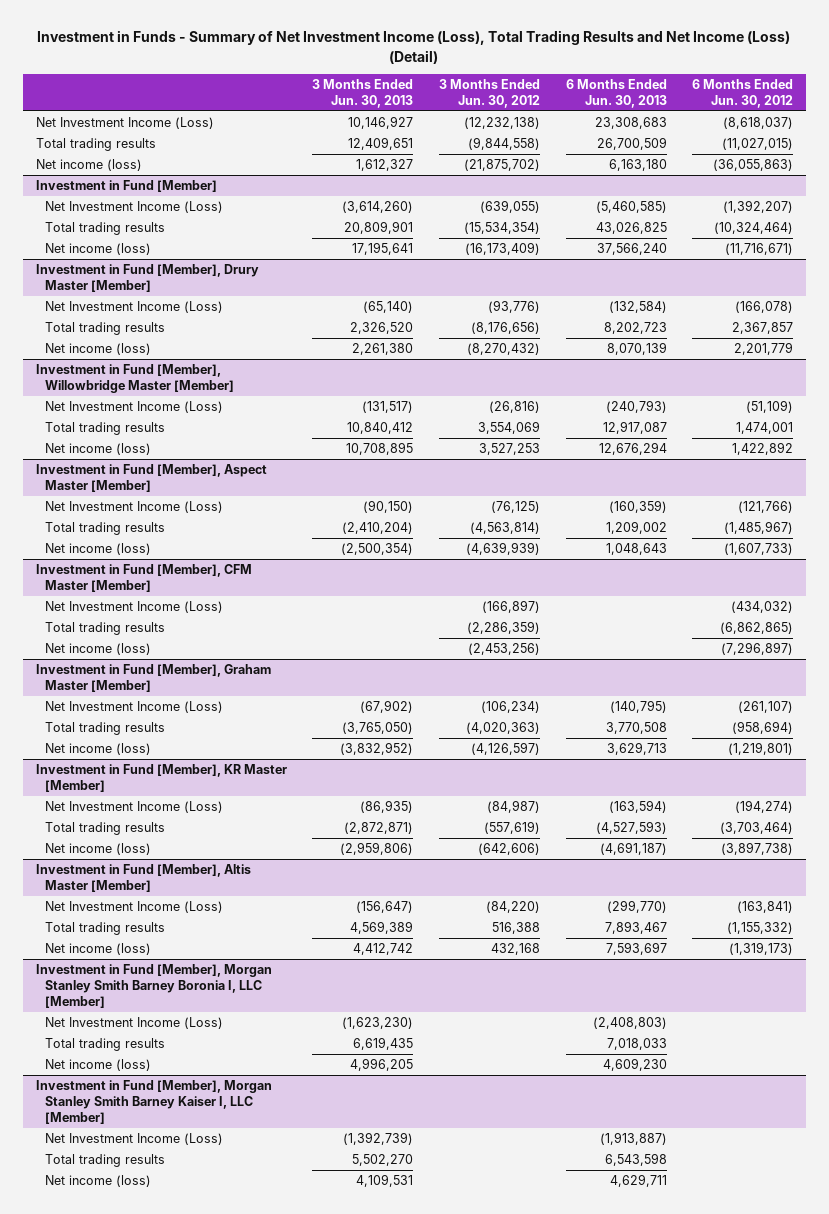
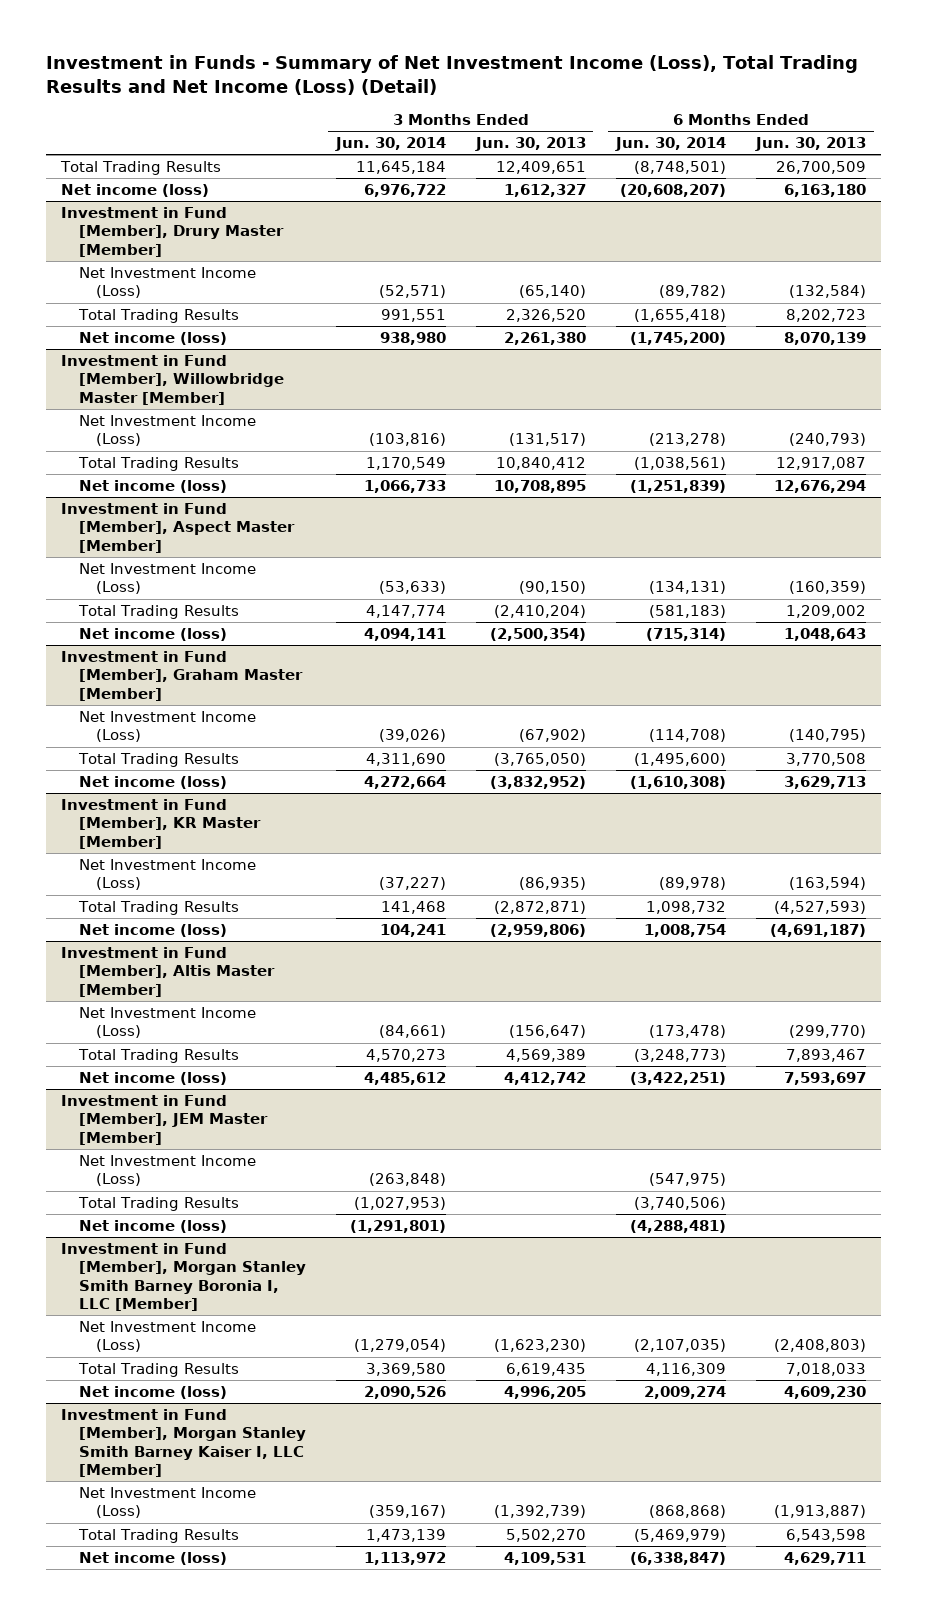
- | 3 Months Ended Jun. 30, 2013 | 3 Months Ended Jun. 30, 2012 | 6 Months Ended Jun. 30, 2013 | 6 Months Ended Jun. 30, 2012
+ | 3 Months Ended Jun. 30, 2014 | 3 Months Ended Jun. 30, 2013 | 6 Months Ended Jun. 30, 2014 | 6 Months Ended Jun. 30, 2013
- Net Investment Income (Loss) | 10,146,927 | (12,232,138) | 23,308,683 | (8,618,037)
- Total trading results | 12,409,651 | (9,844,558) | 26,700,509 | (11,027,015)
+ Total Trading Results | 11,645,184 | 12,409,651 | (8,748,501) | 26,700,509
- Investment in Fund [Member]
- Net Investment Income (Loss) | (3,614,260) | (639,055) | (5,460,585) | (1,392,207)
- Total trading results | 20,809,901 | (15,534,354) | 43,026,825 | (10,324,464)
- Net income (loss) | 17,195,641 | (16,173,409) | 37,566,240 | (11,716,671)
@ Investment in Fund [Member], Drury Master [Member]
- Total trading results | 2,326,520 | (8,176,656) | 8,202,723 | 2,367,857
+ Total Trading Results | 991,551 | 2,326,520 | (1,655,418) | 8,202,723
@ Investment in Fund [Member], Willowbridge Master [Member]
- Total trading results | 10,840,412 | 3,554,069 | 12,917,087 | 1,474,001
+ Total Trading Results | 1,170,549 | 10,840,412 | (1,038,561) | 12,917,087
@ Investment in Fund [Member], Aspect Master [Member]
- Total trading results | (2,410,204) | (4,563,814) | 1,209,002 | (1,485,967)
+ Total Trading Results | 4,147,774 | (2,410,204) | (581,183) | 1,209,002
- Investment in Fund [Member], CFM Master [Member]
- Net Investment Income (Loss) | | (166,897) | | (434,032)
- Total trading results | | (2,286,359) | | (6,862,865)
- Net income (loss) | | (2,453,256) | | (7,296,897)
@ Investment in Fund [Member], Graham Master [Member]
- Total trading results | (3,765,050) | (4,020,363) | 3,770,508 | (958,694)
+ Total Trading Results | 4,311,690 | (3,765,050) | (1,495,600) | 3,770,508
@ Investment in Fund [Member], KR Master [Member]
- Total trading results | (2,872,871) | (557,619) | (4,527,593) | (3,703,464)
+ Total Trading Results | 141,468 | (2,872,871) | 1,098,732 | (4,527,593)
@ Investment in Fund [Member], Altis Master [Member]
- Total trading results | 4,569,389 | 516,388 | 7,893,467 | (1,155,332)
+ Total Trading Results | 4,570,273 | 4,569,389 | (3,248,773) | 7,893,467
+ Investment in Fund [Member], JEM Master [Member]
+ Net Investment Income (Loss) | (263,848) | | (547,975) |
+ Total Trading Results | (1,027,953) | | (3,740,506) |
+ Net income (loss) | (1,291,801) | | (4,288,481) |
@ Investment in Fund [Member], Morgan Stanley Smith Barney Boronia I, LLC [Member]
- Total trading results | 6,619,435 | | 7,018,033 |
+ Total Trading Results | 3,369,580 | 6,619,435 | 4,116,309 | 7,018,033
@ Investment in Fund [Member], Morgan Stanley Smith Barney Kaiser I, LLC [Member]
- Total trading results | 5,502,270 | | 6,543,598 |
+ Total Trading Results | 1,473,139 | 5,502,270 | (5,469,979) | 6,543,598

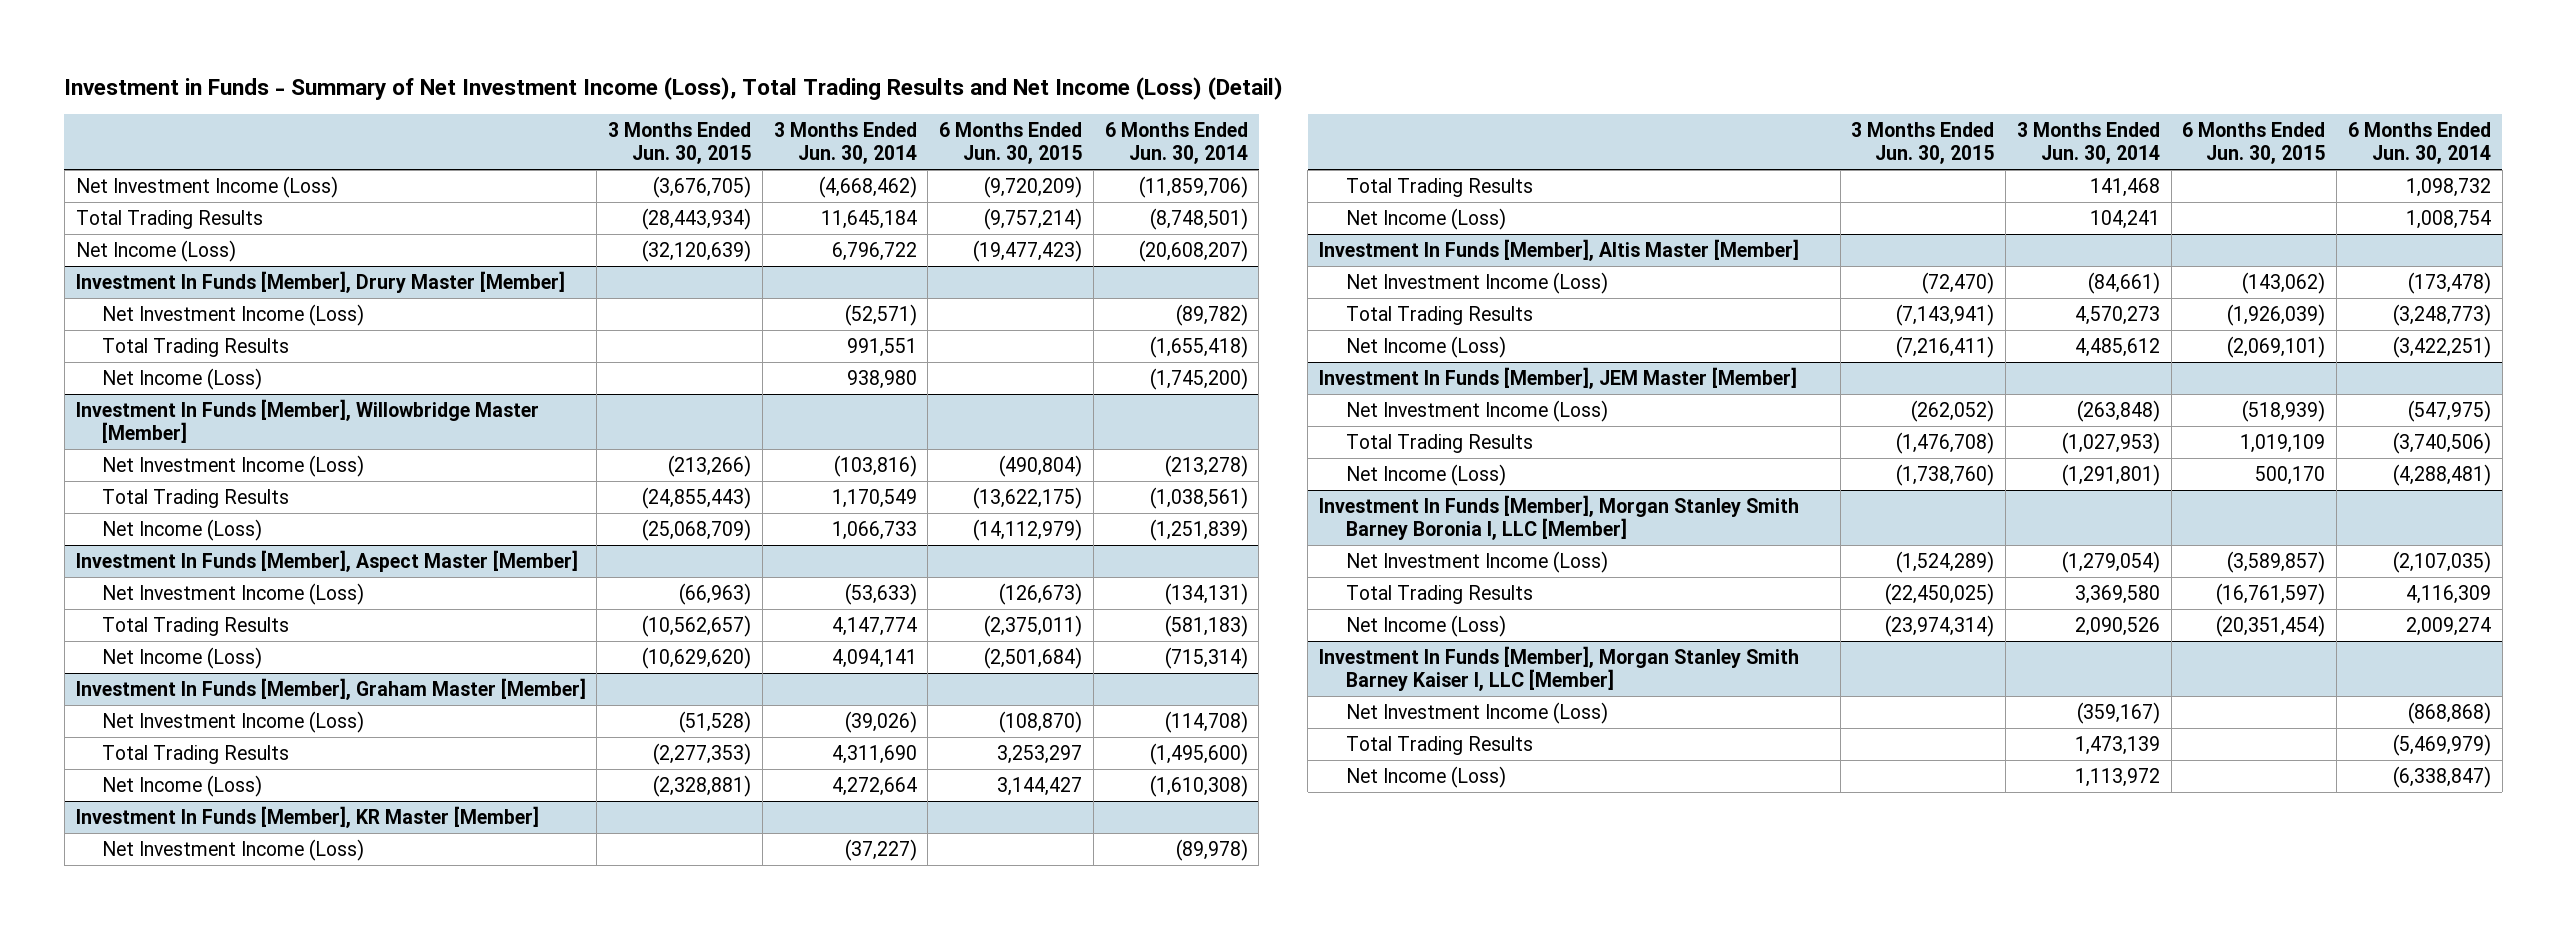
- | 3 Months Ended Jun. 30, 2014 | 3 Months Ended Jun. 30, 2013 | 6 Months Ended Jun. 30, 2014 | 6 Months Ended Jun. 30, 2013
+ | 3 Months Ended Jun. 30, 2015 | 3 Months Ended Jun. 30, 2014 | 6 Months Ended Jun. 30, 2015 | 6 Months Ended Jun. 30, 2014
+ Net Investment Income (Loss) | (3,676,705) | (4,668,462) | (9,720,209) | (11,859,706)
- Net income (loss) | 6,976,722 | 1,612,327 | (20,608,207) | 6,163,180
- Investment in Fund [Member], Drury Master [Member]
+ Net Income (Loss) | (32,120,639) | 6,796,722 | (19,477,423) | (20,608,207)
+ Investment In Funds [Member], Drury Master [Member]
- Net income (loss) | 938,980 | 2,261,380 | (1,745,200) | 8,070,139
- Investment in Fund [Member], Willowbridge Master [Member]
+ Net Income (Loss) | | 938,980 | | (1,745,200)
+ Investment In Funds [Member], Willowbridge Master [Member]
- Net income (loss) | 1,066,733 | 10,708,895 | (1,251,839) | 12,676,294
- Investment in Fund [Member], Aspect Master [Member]
+ Net Income (Loss) | (25,068,709) | 1,066,733 | (14,112,979) | (1,251,839)
+ Investment In Funds [Member], Aspect Master [Member]
- Net income (loss) | 4,094,141 | (2,500,354) | (715,314) | 1,048,643
- Investment in Fund [Member], Graham Master [Member]
+ Net Income (Loss) | (10,629,620) | 4,094,141 | (2,501,684) | (715,314)
+ Investment In Funds [Member], Graham Master [Member]
- Net income (loss) | 4,272,664 | (3,832,952) | (1,610,308) | 3,629,713
- Investment in Fund [Member], KR Master [Member]
+ Net Income (Loss) | (2,328,881) | 4,272,664 | 3,144,427 | (1,610,308)
+ Investment In Funds [Member], KR Master [Member]
- Net income (loss) | 104,241 | (2,959,806) | 1,008,754 | (4,691,187)
- Investment in Fund [Member], Altis Master [Member]
+ Net Income (Loss) | | 104,241 | | 1,008,754
+ Investment In Funds [Member], Altis Master [Member]
- Net income (loss) | 4,485,612 | 4,412,742 | (3,422,251) | 7,593,697
- Investment in Fund [Member], JEM Master [Member]
+ Net Income (Loss) | (7,216,411) | 4,485,612 | (2,069,101) | (3,422,251)
+ Investment In Funds [Member], JEM Master [Member]
- Net income (loss) | (1,291,801) | | (4,288,481) |
- Investment in Fund [Member], Morgan Stanley Smith Barney Boronia I, LLC [Member]
+ Net Income (Loss) | (1,738,760) | (1,291,801) | 500,170 | (4,288,481)
+ Investment In Funds [Member], Morgan Stanley Smith Barney Boronia I, LLC [Member]
- Net income (loss) | 2,090,526 | 4,996,205 | 2,009,274 | 4,609,230
- Investment in Fund [Member], Morgan Stanley Smith Barney Kaiser I, LLC [Member]
+ Net Income (Loss) | (23,974,314) | 2,090,526 | (20,351,454) | 2,009,274
+ Investment In Funds [Member], Morgan Stanley Smith Barney Kaiser I, LLC [Member]
- Net income (loss) | 1,113,972 | 4,109,531 | (6,338,847) | 4,629,711
+ Net Income (Loss) | | 1,113,972 | | (6,338,847)

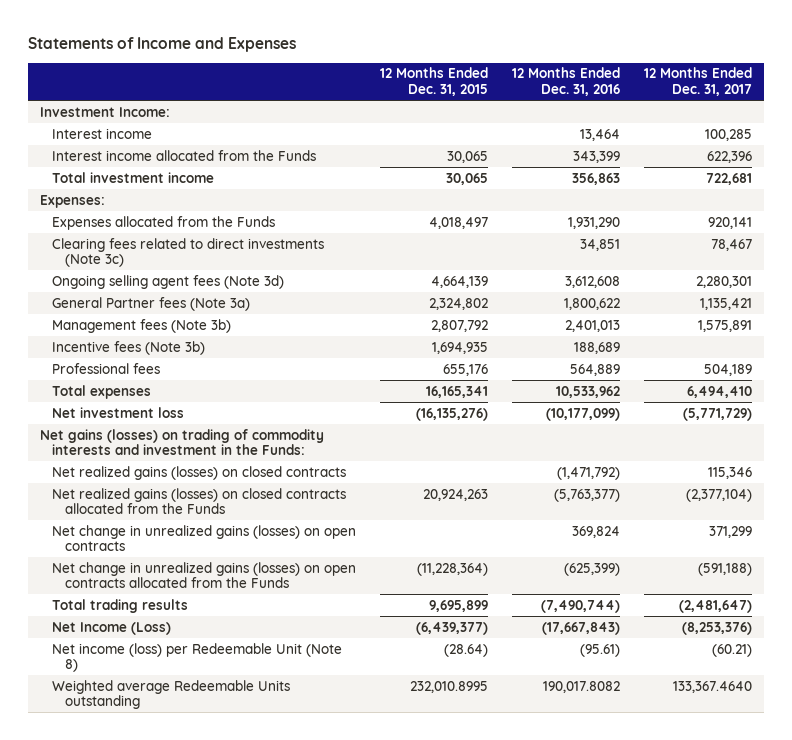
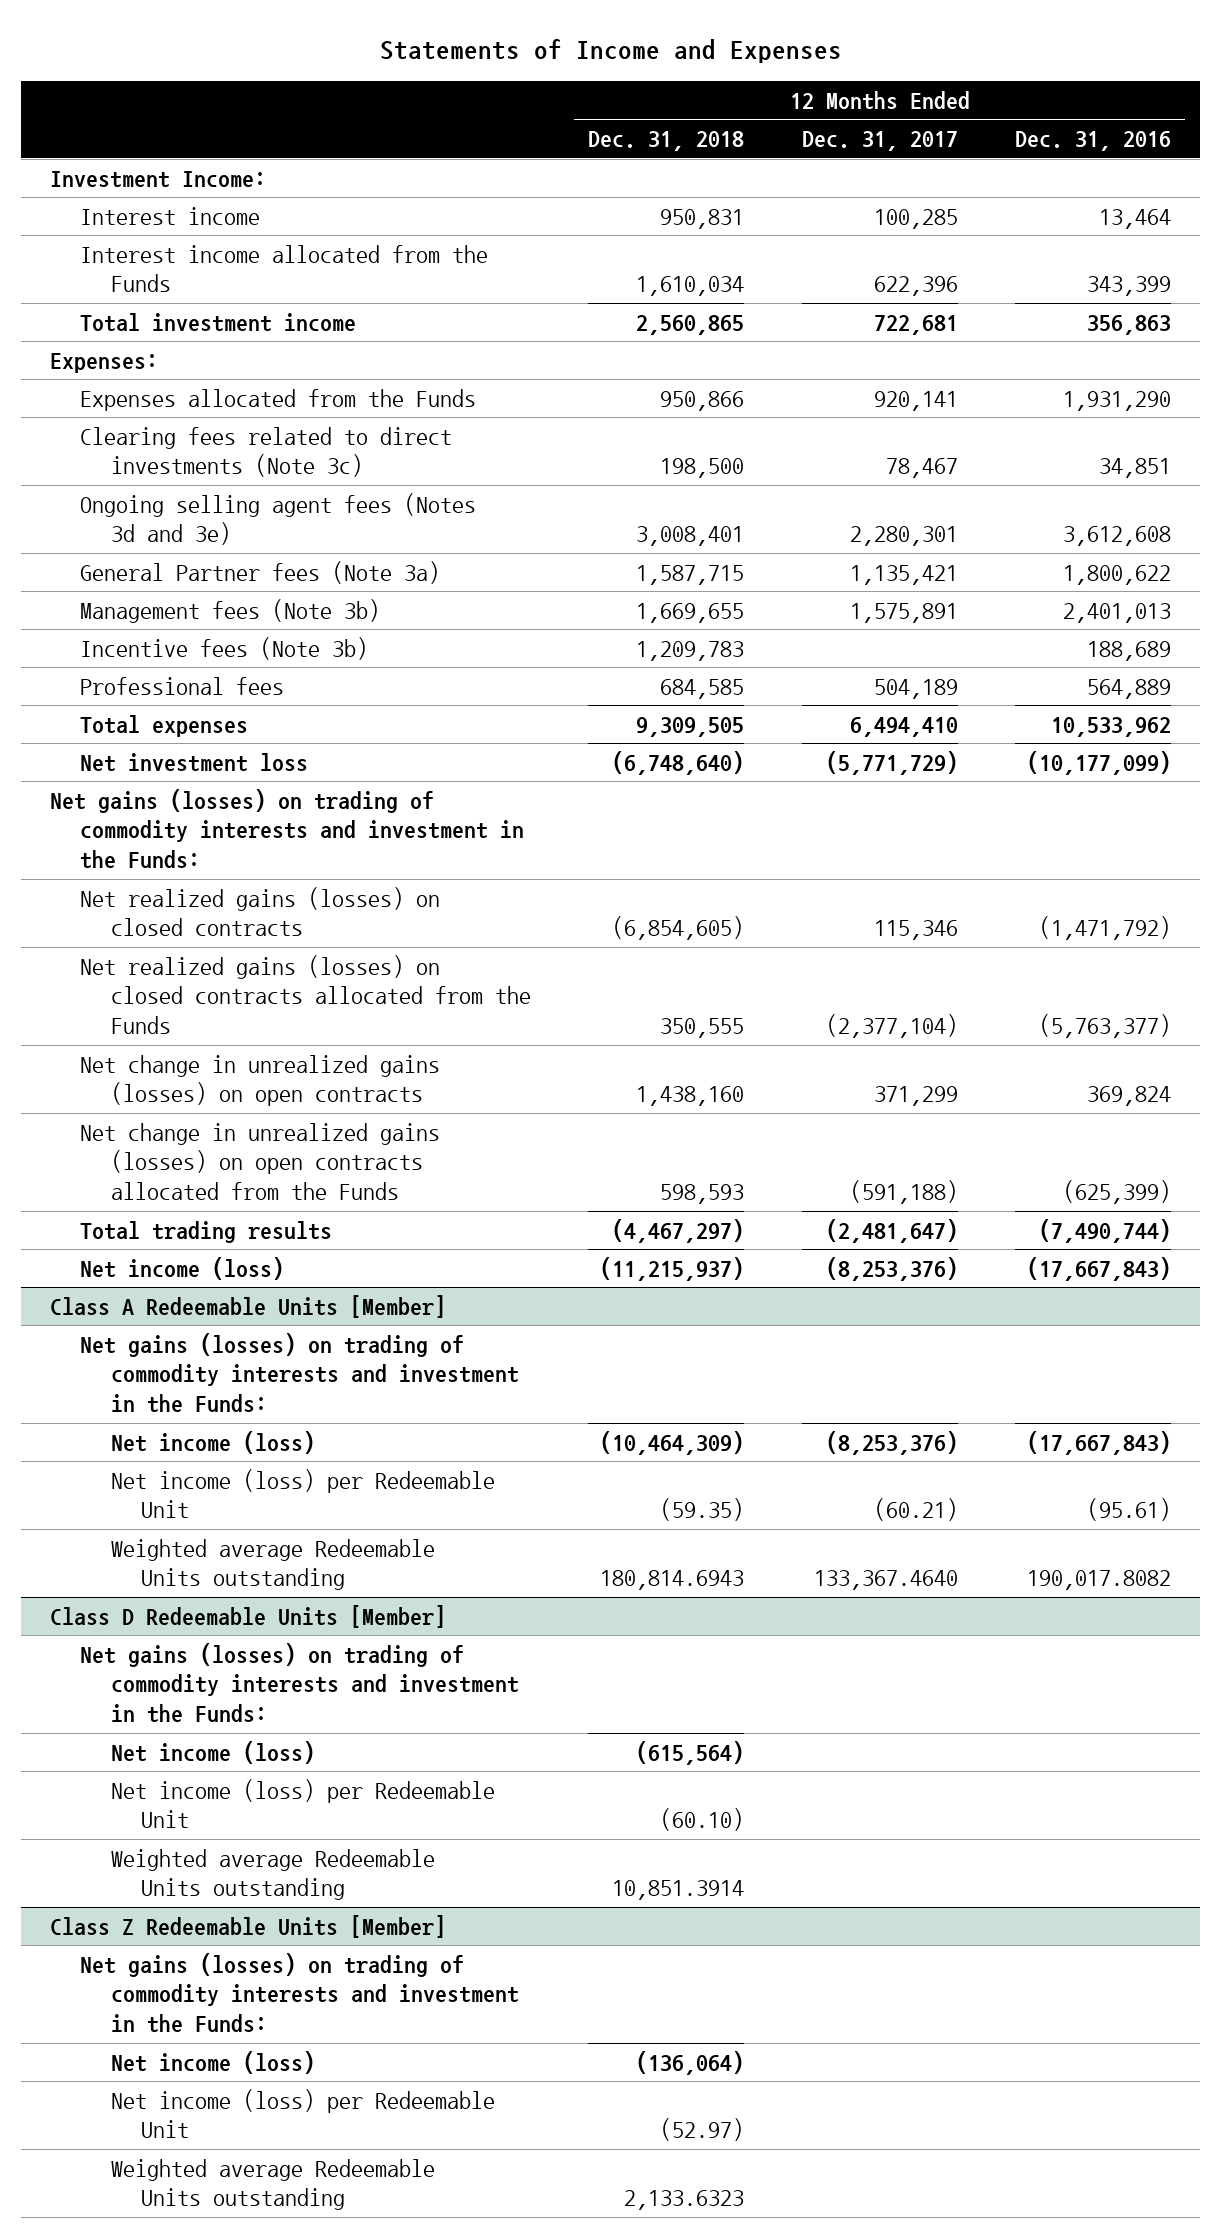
- | 12 Months Ended Dec. 31, 2015 | 12 Months Ended Dec. 31, 2016 | 12 Months Ended Dec. 31, 2017
+ | 12 Months Ended Dec. 31, 2018 | 12 Months Ended Dec. 31, 2017 | 12 Months Ended Dec. 31, 2016
- Ongoing selling agent fees (Note 3d) | 4,664,139 | 3,612,608 | 2,280,301
+ Ongoing selling agent fees (Notes 3d and 3e) | 3,008,401 | 2,280,301 | 3,612,608
- Net Income (Loss) | (6,439,377) | (17,667,843) | (8,253,376)
- Net income (loss) per Redeemable Unit (Note 8) | (28.64) | (95.61) | (60.21)
+ Net income (loss) | (11,215,937) | (8,253,376) | (17,667,843)
+ Class A Redeemable Units [Member]
+ Net gains (losses) on trading of commodity interests and investment in the Funds:
+ Net income (loss) | (10,464,309) | (8,253,376) | (17,667,843)
+ Net income (loss) per Redeemable Unit | (59.35) | (60.21) | (95.61)
+ Class D Redeemable Units [Member]
+ Net gains (losses) on trading of commodity interests and investment in the Funds:
+ Net income (loss) | (615,564) | |
+ Net income (loss) per Redeemable Unit | (60.10) | |
+ Weighted average Redeemable Units outstanding | 10,851.3914 | |
+ Class Z Redeemable Units [Member]
+ Net gains (losses) on trading of commodity interests and investment in the Funds:
+ Net income (loss) | (136,064) | |
+ Net income (loss) per Redeemable Unit | (52.97) | |
+ Weighted average Redeemable Units outstanding | 2,133.6323 | |

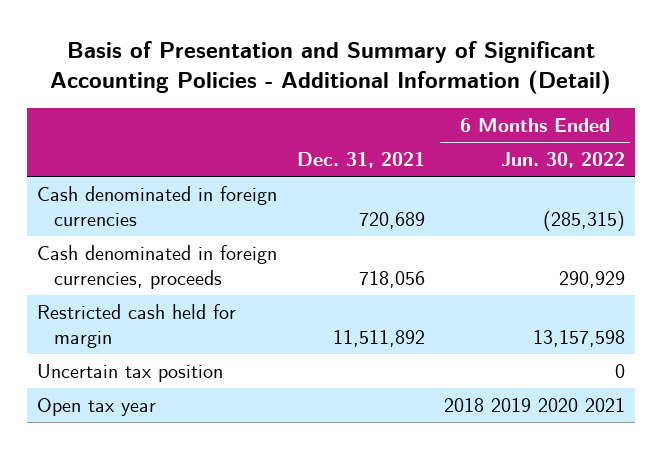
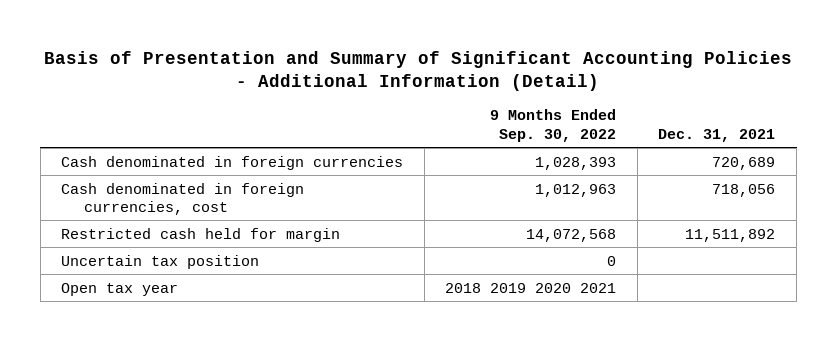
- | Dec. 31, 2021 | 6 Months Ended Jun. 30, 2022
+ | 9 Months Ended Sep. 30, 2022 | Dec. 31, 2021
- Cash denominated in foreign currencies, proceeds | 718,056 | 290,929
+ Cash denominated in foreign currencies, cost | 1,012,963 | 718,056

